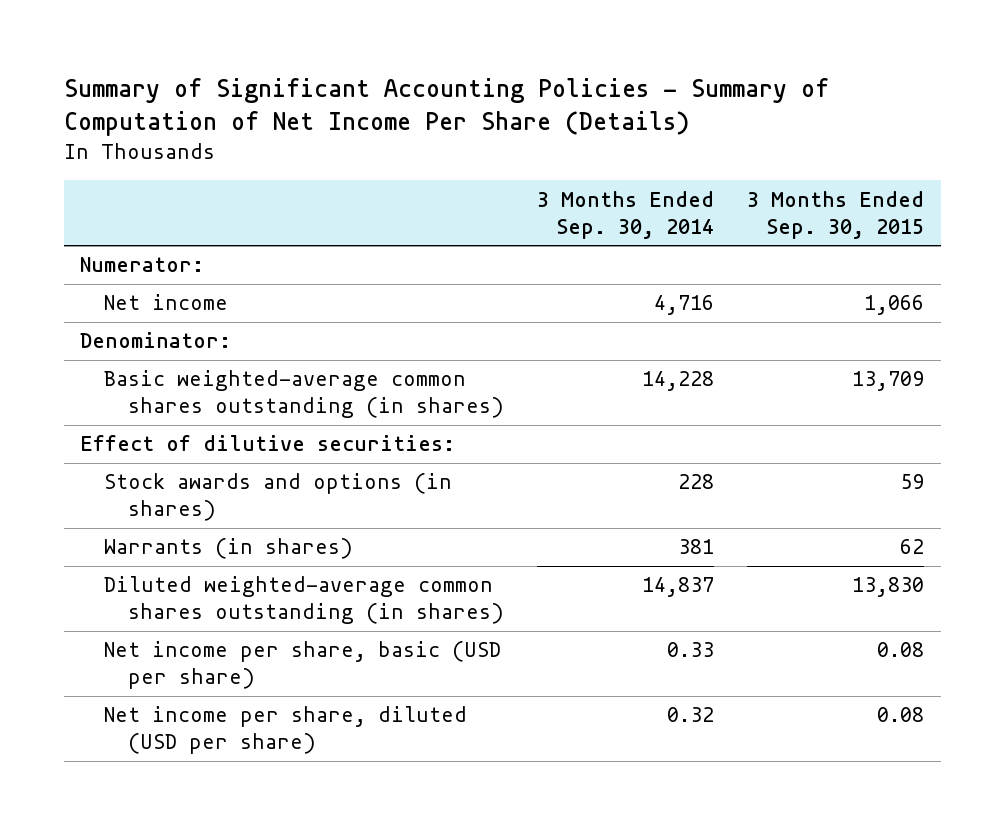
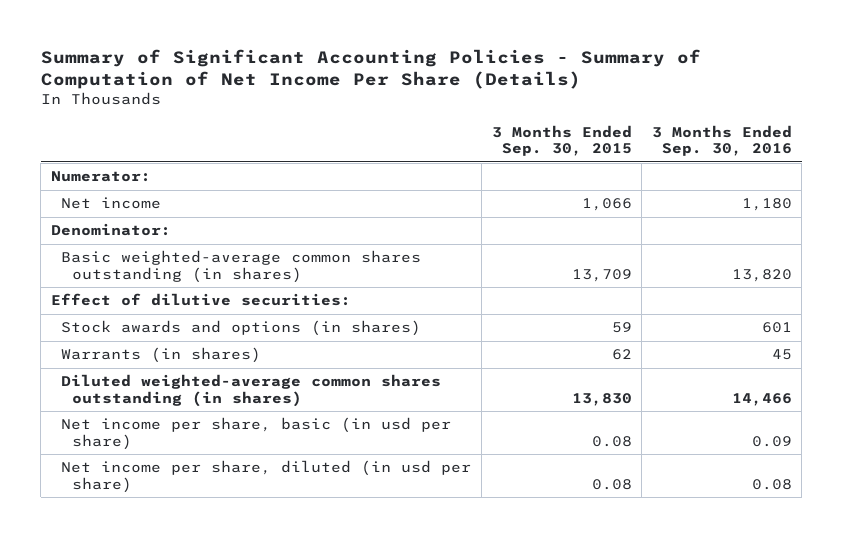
- | 3 Months Ended Sep. 30, 2014 | 3 Months Ended Sep. 30, 2015
+ | 3 Months Ended Sep. 30, 2015 | 3 Months Ended Sep. 30, 2016
- Net income per share, basic (USD per share) | 0.33 | 0.08
- Net income per share, diluted (USD per share) | 0.32 | 0.08
+ Net income per share, basic (in usd per share) | 0.08 | 0.09
+ Net income per share, diluted (in usd per share) | 0.08 | 0.08

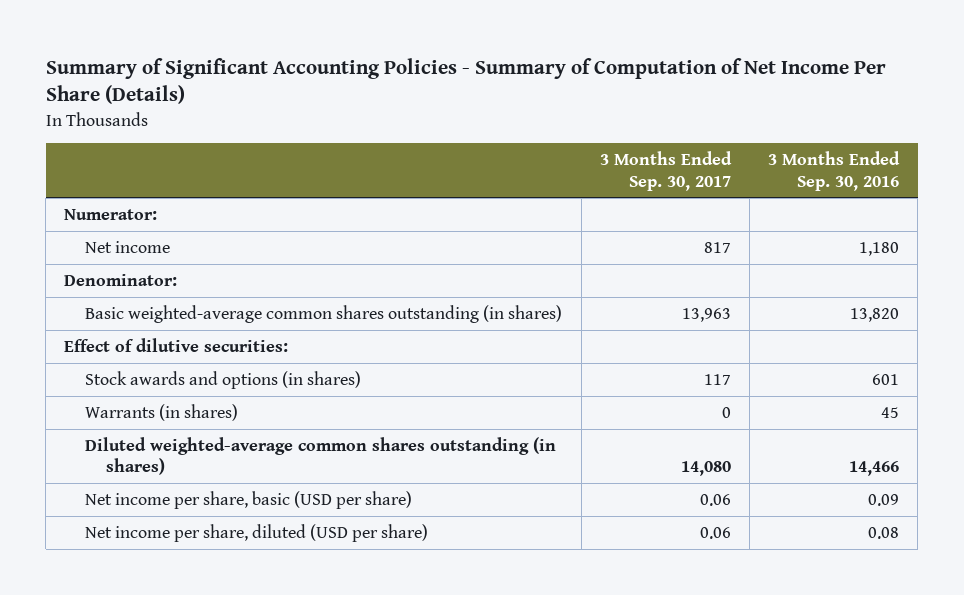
- | 3 Months Ended Sep. 30, 2015 | 3 Months Ended Sep. 30, 2016
+ | 3 Months Ended Sep. 30, 2017 | 3 Months Ended Sep. 30, 2016
- Net income per share, basic (in usd per share) | 0.08 | 0.09
- Net income per share, diluted (in usd per share) | 0.08 | 0.08
+ Net income per share, basic (USD per share) | 0.06 | 0.09
+ Net income per share, diluted (USD per share) | 0.06 | 0.08

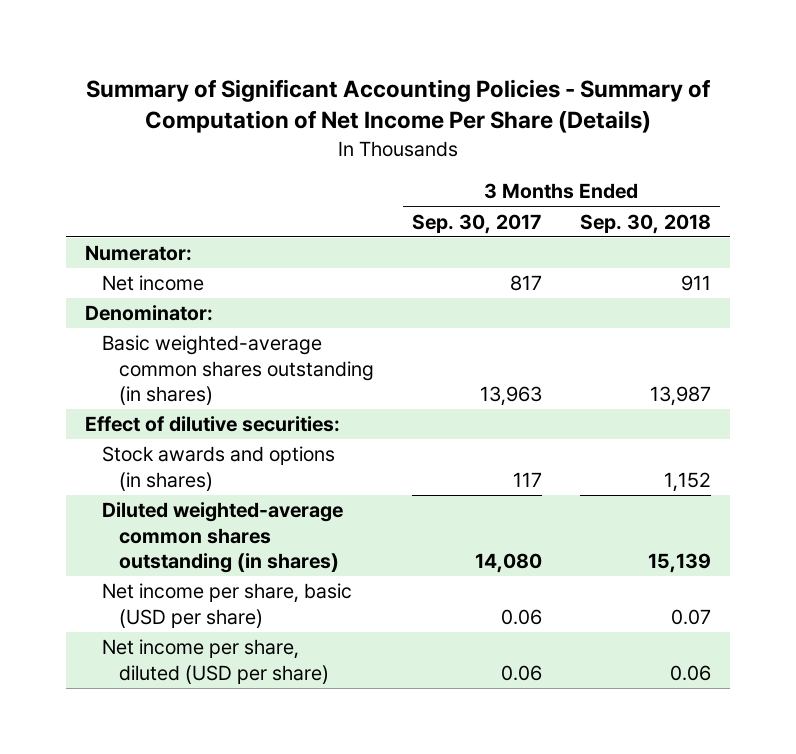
- | 3 Months Ended Sep. 30, 2017 | 3 Months Ended Sep. 30, 2016
+ | 3 Months Ended Sep. 30, 2017 | 3 Months Ended Sep. 30, 2018
- Warrants (in shares) | 0 | 45

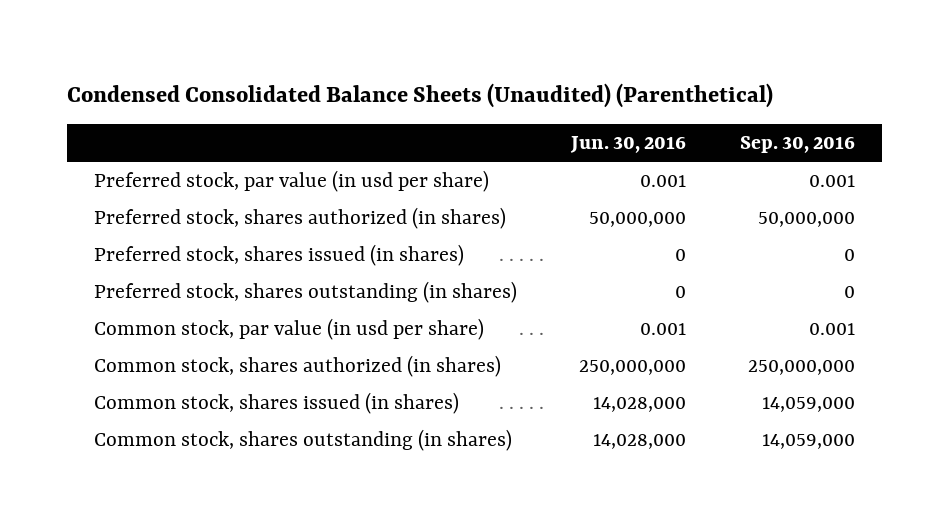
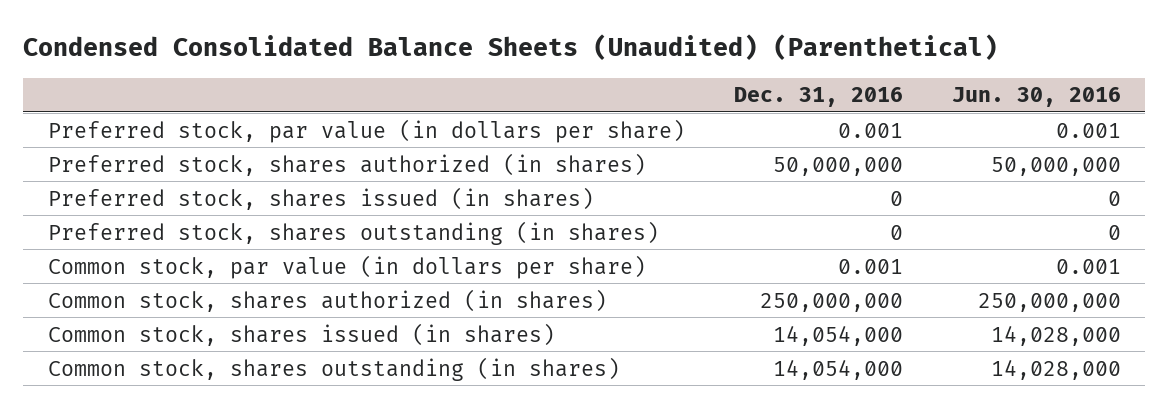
- | Jun. 30, 2016 | Sep. 30, 2016
+ | Dec. 31, 2016 | Jun. 30, 2016
- Preferred stock, par value (in usd per share) | 0.001 | 0.001
+ Preferred stock, par value (in dollars per share) | 0.001 | 0.001
- Common stock, par value (in usd per share) | 0.001 | 0.001
+ Common stock, par value (in dollars per share) | 0.001 | 0.001

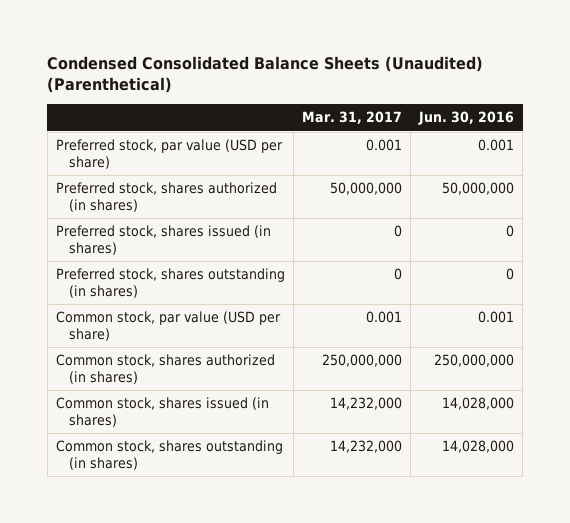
- | Dec. 31, 2016 | Jun. 30, 2016
+ | Mar. 31, 2017 | Jun. 30, 2016
- Preferred stock, par value (in dollars per share) | 0.001 | 0.001
+ Preferred stock, par value (USD per share) | 0.001 | 0.001
- Common stock, par value (in dollars per share) | 0.001 | 0.001
+ Common stock, par value (USD per share) | 0.001 | 0.001

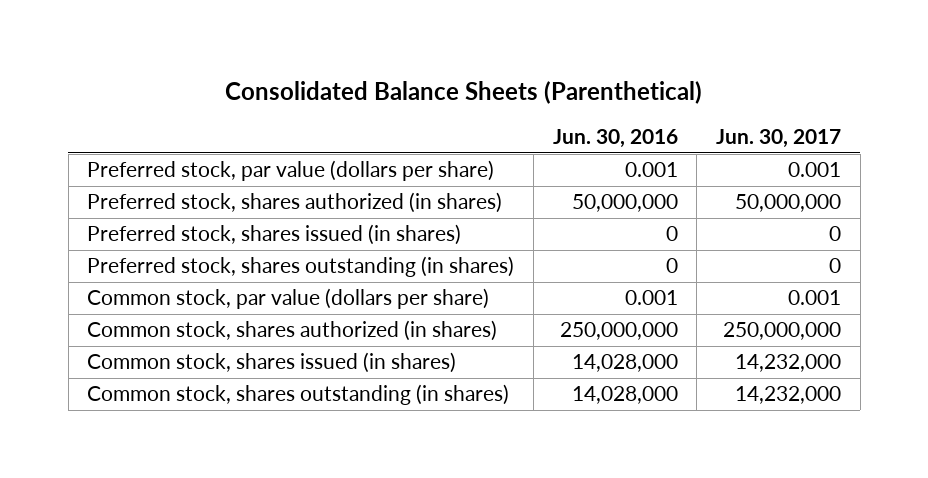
- Condensed Consolidated Balance Sheets (Unaudited) (Parenthetical)
+ Consolidated Balance Sheets (Parenthetical)
- | Mar. 31, 2017 | Jun. 30, 2016
+ | Jun. 30, 2016 | Jun. 30, 2017
- Preferred stock, par value (USD per share) | 0.001 | 0.001
+ Preferred stock, par value (dollars per share) | 0.001 | 0.001
- Common stock, par value (USD per share) | 0.001 | 0.001
+ Common stock, par value (dollars per share) | 0.001 | 0.001

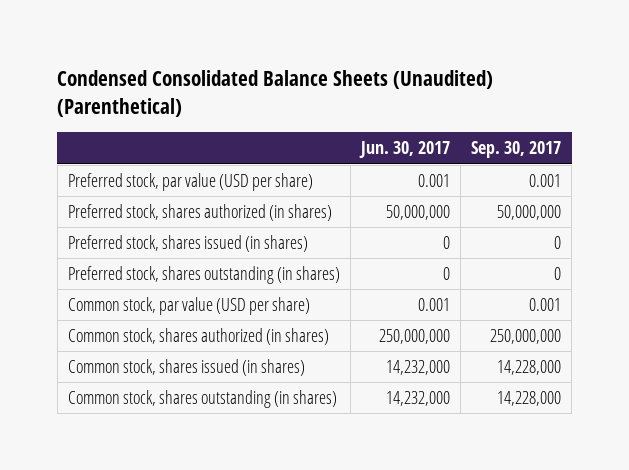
- Consolidated Balance Sheets (Parenthetical)
+ Condensed Consolidated Balance Sheets (Unaudited) (Parenthetical)
- | Jun. 30, 2016 | Jun. 30, 2017
+ | Jun. 30, 2017 | Sep. 30, 2017
- Preferred stock, par value (dollars per share) | 0.001 | 0.001
+ Preferred stock, par value (USD per share) | 0.001 | 0.001
- Common stock, par value (dollars per share) | 0.001 | 0.001
+ Common stock, par value (USD per share) | 0.001 | 0.001

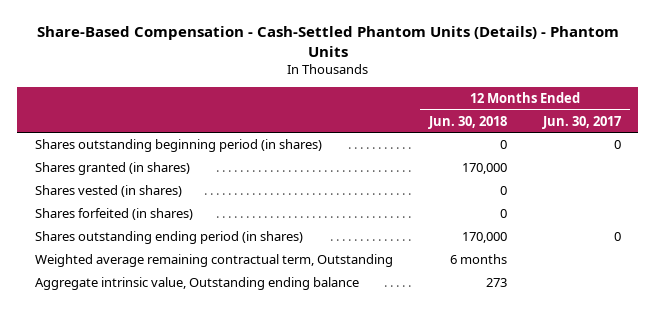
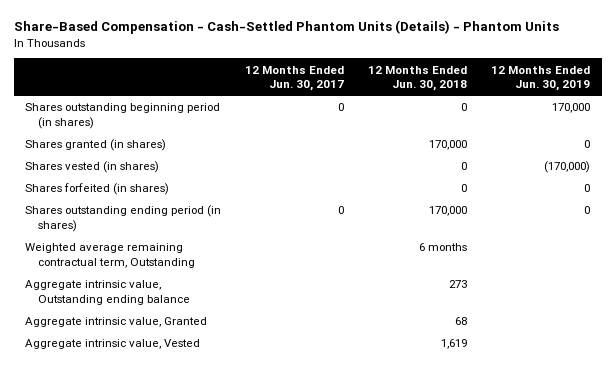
- | 12 Months Ended Jun. 30, 2018 | 12 Months Ended Jun. 30, 2017
+ | 12 Months Ended Jun. 30, 2017 | 12 Months Ended Jun. 30, 2018 | 12 Months Ended Jun. 30, 2019
+ Aggregate intrinsic value, Granted | | 68 |
+ Aggregate intrinsic value, Vested | | 1,619 |

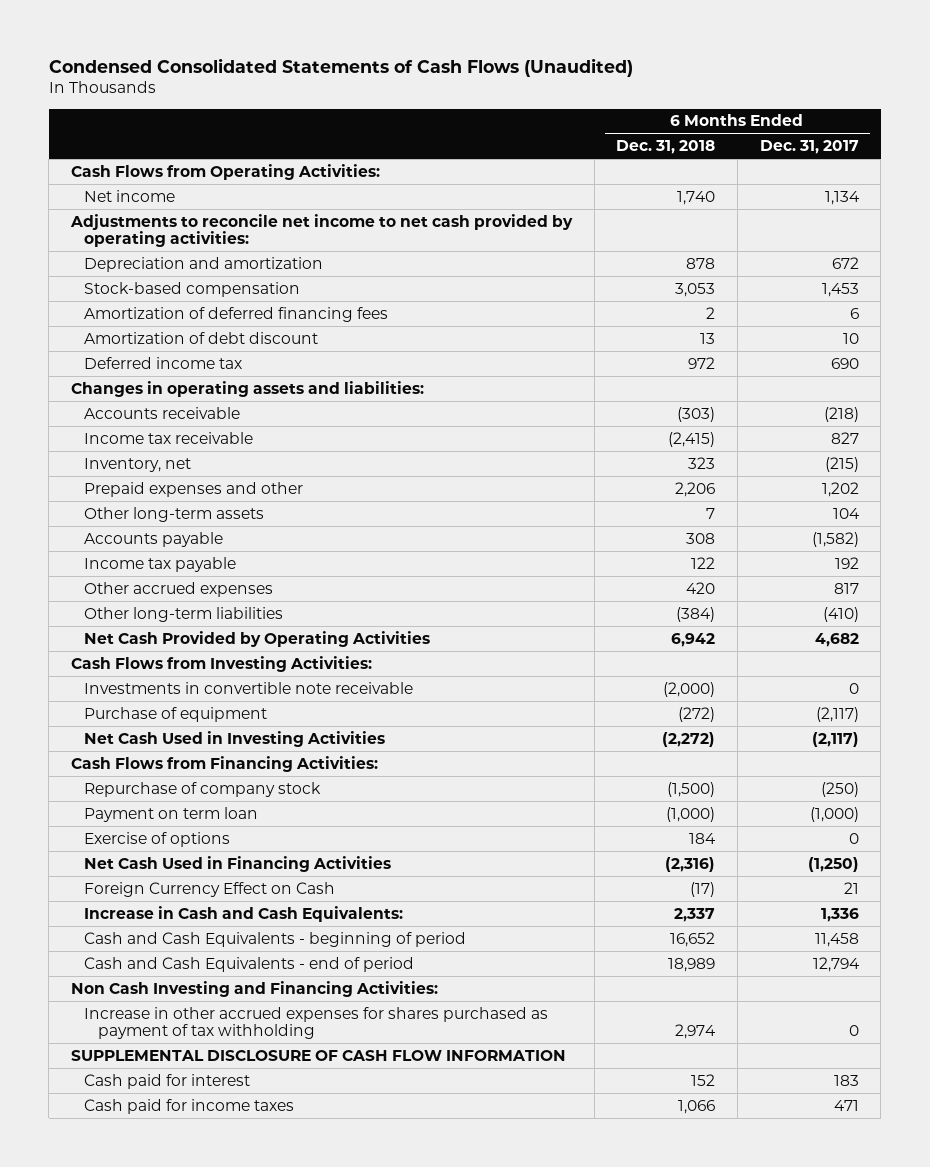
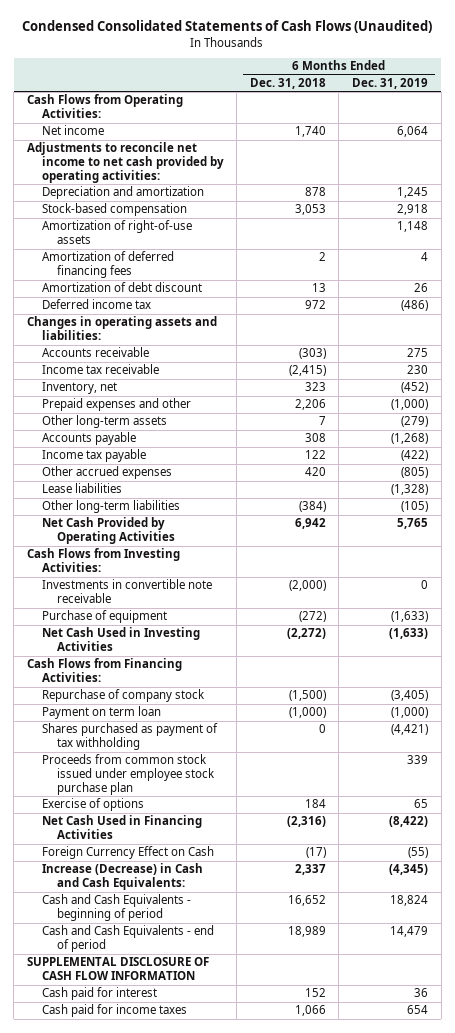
- | 6 Months Ended Dec. 31, 2018 | 6 Months Ended Dec. 31, 2017
+ | 6 Months Ended Dec. 31, 2018 | 6 Months Ended Dec. 31, 2019
+ Amortization of right-of-use assets | | 1,148
+ Lease liabilities | | (1,328)
+ Shares purchased as payment of tax withholding | 0 | (4,421)
+ Proceeds from common stock issued under employee stock purchase plan | | 339
- Increase in Cash and Cash Equivalents: | 2,337 | 1,336
+ Increase (Decrease) in Cash and Cash Equivalents: | 2,337 | (4,345)
- Non Cash Investing and Financing Activities:
- Increase in other accrued expenses for shares purchased as payment of tax withholding | 2,974 | 0

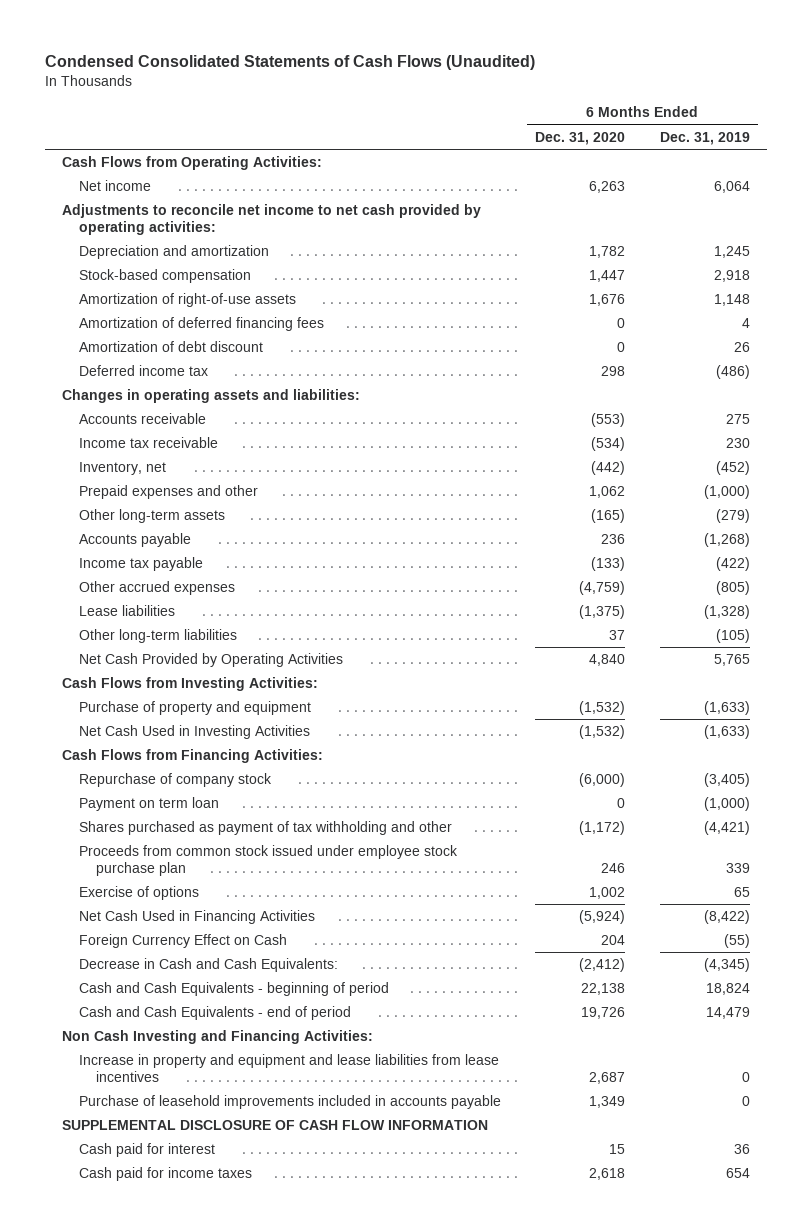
- | 6 Months Ended Dec. 31, 2018 | 6 Months Ended Dec. 31, 2019
+ | 6 Months Ended Dec. 31, 2020 | 6 Months Ended Dec. 31, 2019
- Investments in convertible note receivable | (2,000) | 0
- Purchase of equipment | (272) | (1,633)
+ Purchase of property and equipment | (1,532) | (1,633)
- Shares purchased as payment of tax withholding | 0 | (4,421)
+ Shares purchased as payment of tax withholding and other | (1,172) | (4,421)
- Increase (Decrease) in Cash and Cash Equivalents: | 2,337 | (4,345)
+ Decrease in Cash and Cash Equivalents: | (2,412) | (4,345)
+ Non Cash Investing and Financing Activities:
+ Increase in property and equipment and lease liabilities from lease incentives | 2,687 | 0
+ Purchase of leasehold improvements included in accounts payable | 1,349 | 0

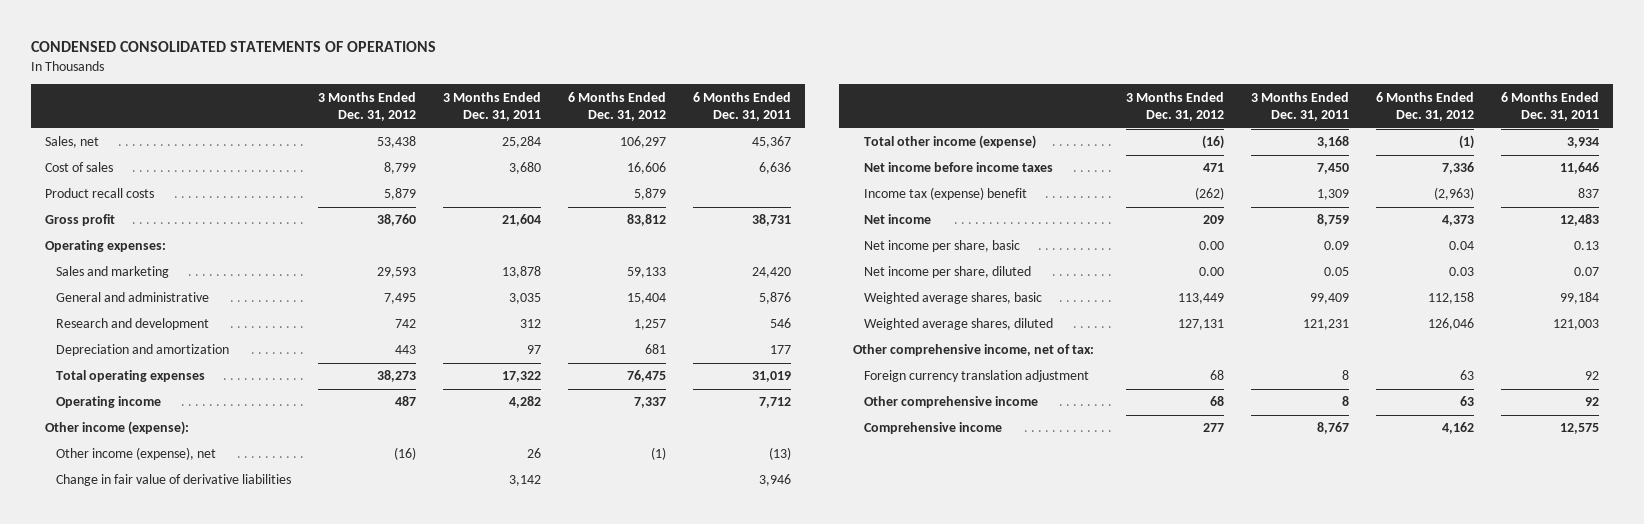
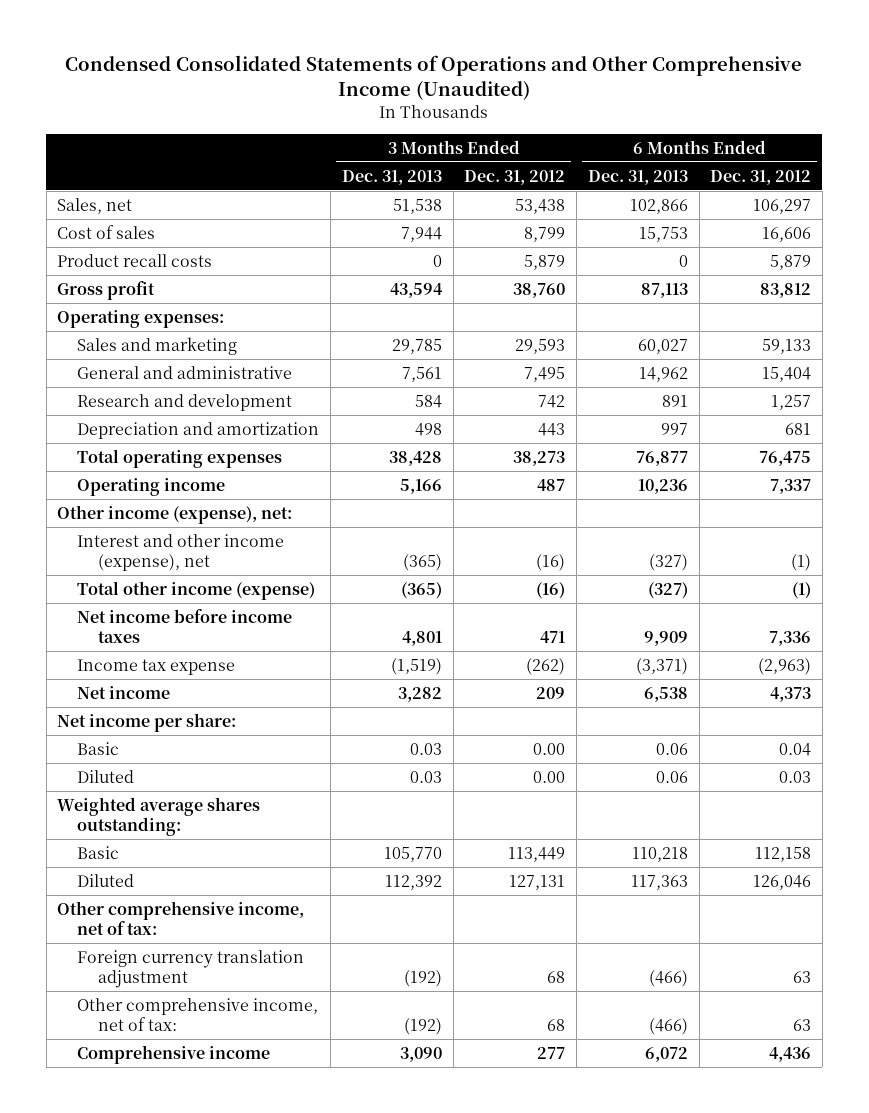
- CONDENSED CONSOLIDATED STATEMENTS OF OPERATIONS
+ Condensed Consolidated Statements of Operations and Other Comprehensive Income (Unaudited)
- | 3 Months Ended Dec. 31, 2012 | 3 Months Ended Dec. 31, 2011 | 6 Months Ended Dec. 31, 2012 | 6 Months Ended Dec. 31, 2011
+ | 3 Months Ended Dec. 31, 2013 | 3 Months Ended Dec. 31, 2012 | 6 Months Ended Dec. 31, 2013 | 6 Months Ended Dec. 31, 2012
- Other income (expense):
- Other income (expense), net | (16) | 26 | (1) | (13)
- Change in fair value of derivative liabilities | | 3,142 | | 3,946
+ Other income (expense), net:
+ Interest and other income (expense), net | (365) | (16) | (327) | (1)
- Income tax (expense) benefit | (262) | 1,309 | (2,963) | 837
+ Income tax expense | (1,519) | (262) | (3,371) | (2,963)
- Net income per share, basic | 0.00 | 0.09 | 0.04 | 0.13
- Net income per share, diluted | 0.00 | 0.05 | 0.03 | 0.07
- Weighted average shares, basic | 113,449 | 99,409 | 112,158 | 99,184
- Weighted average shares, diluted | 127,131 | 121,231 | 126,046 | 121,003
+ Net income per share:
+ Basic | 0.03 | 0.00 | 0.06 | 0.04
+ Diluted | 0.03 | 0.00 | 0.06 | 0.03
+ Weighted average shares outstanding:
+ Basic | 105,770 | 113,449 | 110,218 | 112,158
+ Diluted | 112,392 | 127,131 | 117,363 | 126,046
- Other comprehensive income | 68 | 8 | 63 | 92
- Comprehensive income | 277 | 8,767 | 4,162 | 12,575
+ Other comprehensive income, net of tax: | (192) | 68 | (466) | 63
+ Comprehensive income | 3,090 | 277 | 6,072 | 4,436

